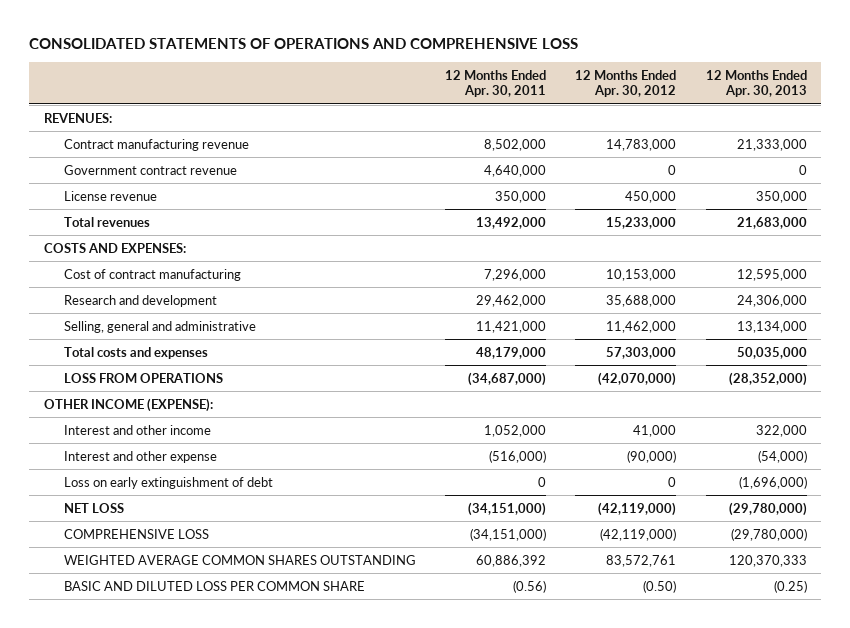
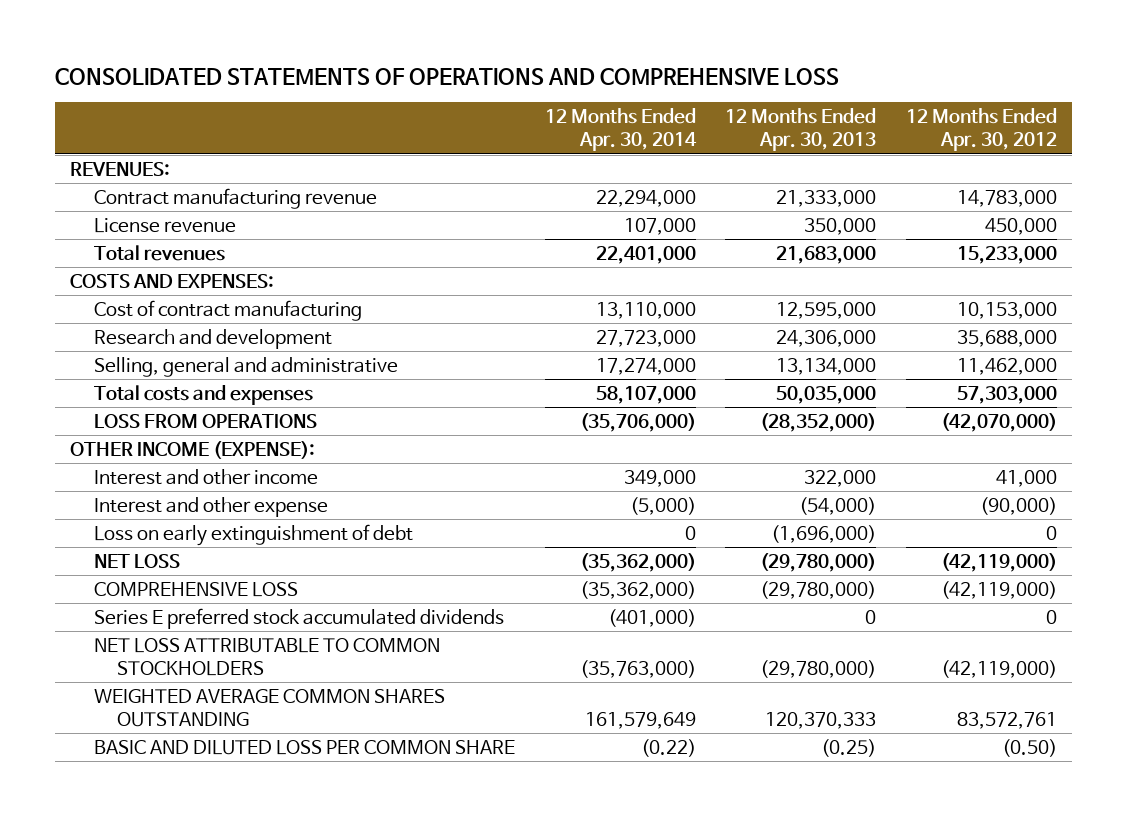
- | 12 Months Ended Apr. 30, 2011 | 12 Months Ended Apr. 30, 2012 | 12 Months Ended Apr. 30, 2013
+ | 12 Months Ended Apr. 30, 2014 | 12 Months Ended Apr. 30, 2013 | 12 Months Ended Apr. 30, 2012
- Government contract revenue | 4,640,000 | 0 | 0
+ Series E preferred stock accumulated dividends | (401,000) | 0 | 0
+ NET LOSS ATTRIBUTABLE TO COMMON STOCKHOLDERS | (35,763,000) | (29,780,000) | (42,119,000)

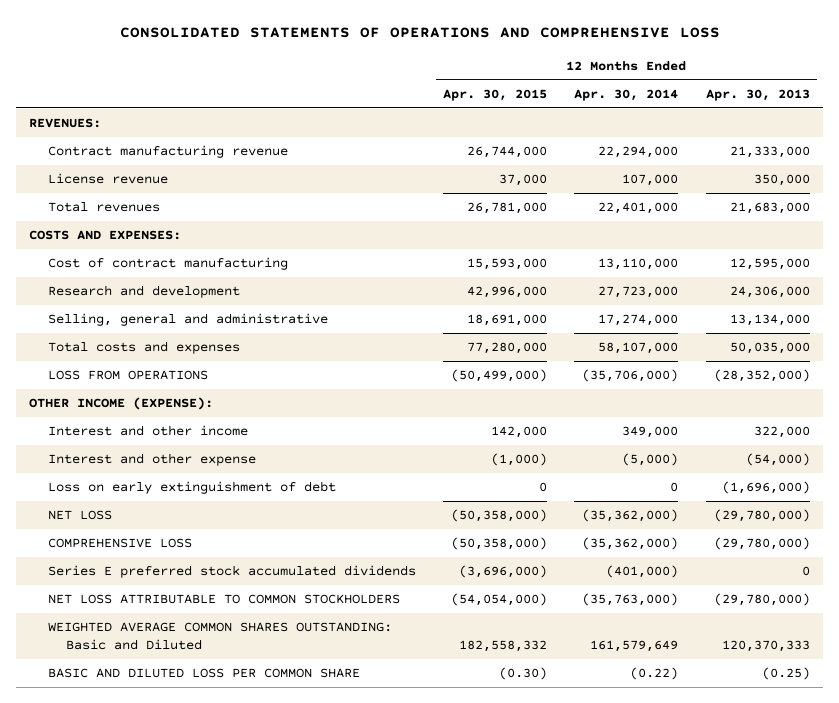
- | 12 Months Ended Apr. 30, 2014 | 12 Months Ended Apr. 30, 2013 | 12 Months Ended Apr. 30, 2012
+ | 12 Months Ended Apr. 30, 2015 | 12 Months Ended Apr. 30, 2014 | 12 Months Ended Apr. 30, 2013
- WEIGHTED AVERAGE COMMON SHARES OUTSTANDING | 161,579,649 | 120,370,333 | 83,572,761
+ WEIGHTED AVERAGE COMMON SHARES OUTSTANDING: Basic and Diluted | 182,558,332 | 161,579,649 | 120,370,333

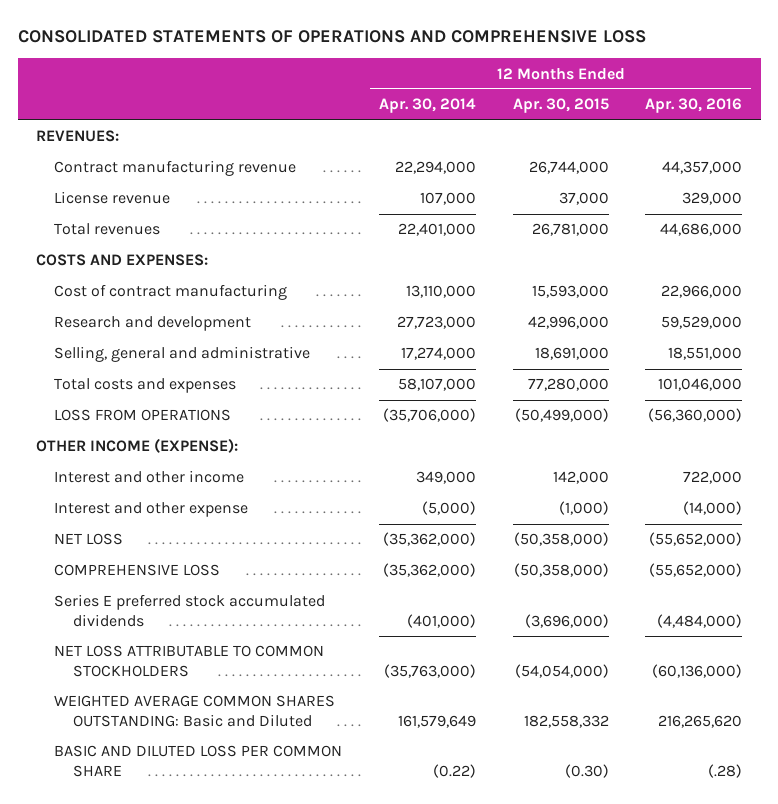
- | 12 Months Ended Apr. 30, 2015 | 12 Months Ended Apr. 30, 2014 | 12 Months Ended Apr. 30, 2013
+ | 12 Months Ended Apr. 30, 2014 | 12 Months Ended Apr. 30, 2015 | 12 Months Ended Apr. 30, 2016
- Loss on early extinguishment of debt | 0 | 0 | (1,696,000)

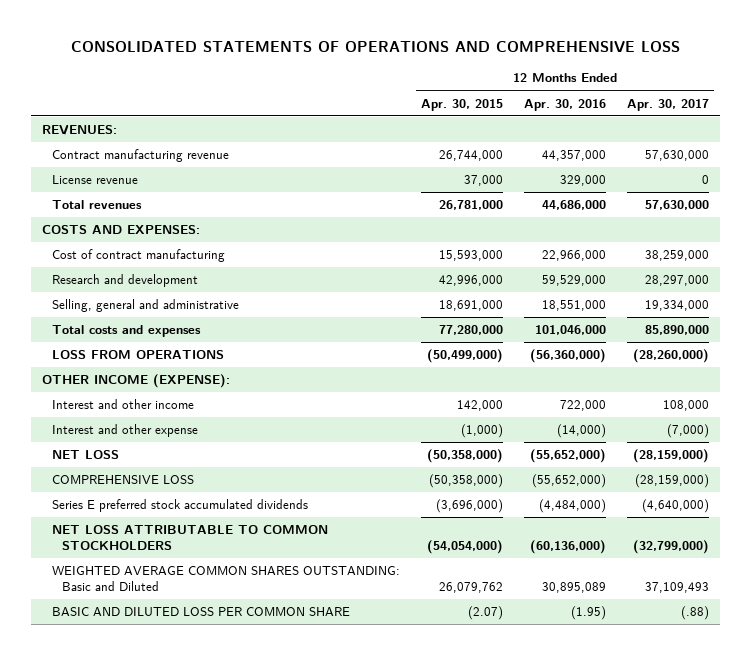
- | 12 Months Ended Apr. 30, 2014 | 12 Months Ended Apr. 30, 2015 | 12 Months Ended Apr. 30, 2016
+ | 12 Months Ended Apr. 30, 2015 | 12 Months Ended Apr. 30, 2016 | 12 Months Ended Apr. 30, 2017
- WEIGHTED AVERAGE COMMON SHARES OUTSTANDING: Basic and Diluted | 161,579,649 | 182,558,332 | 216,265,620
- BASIC AND DILUTED LOSS PER COMMON SHARE | (0.22) | (0.30) | (.28)
+ WEIGHTED AVERAGE COMMON SHARES OUTSTANDING: Basic and Diluted | 26,079,762 | 30,895,089 | 37,109,493
+ BASIC AND DILUTED LOSS PER COMMON SHARE | (2.07) | (1.95) | (.88)

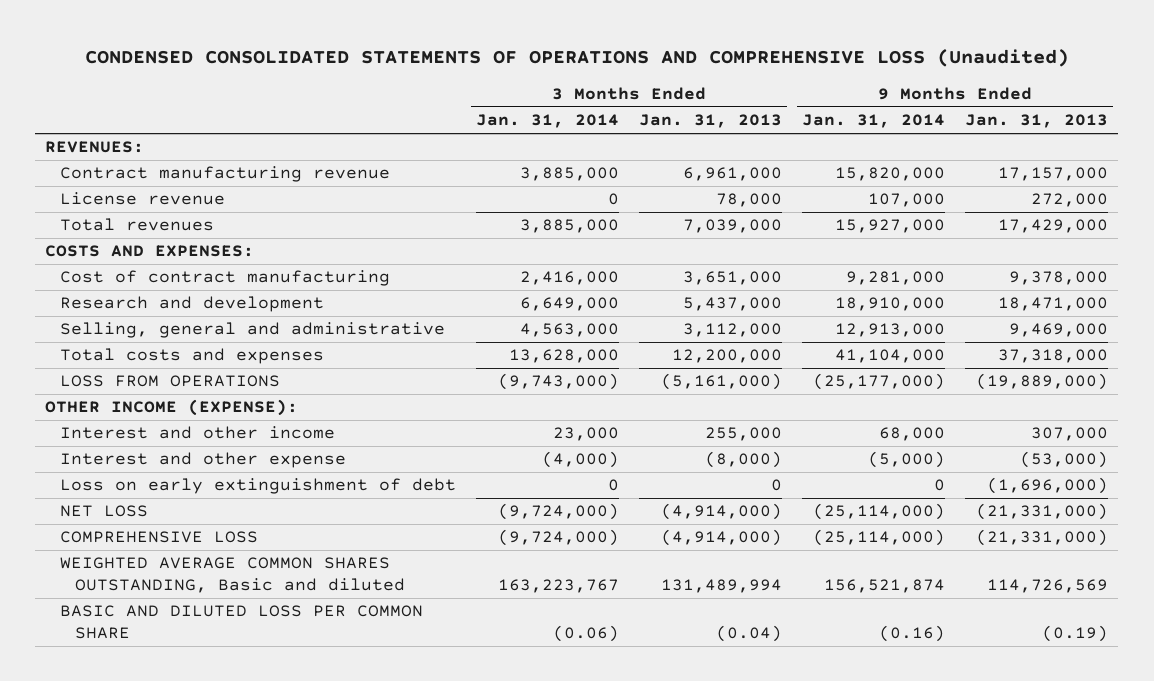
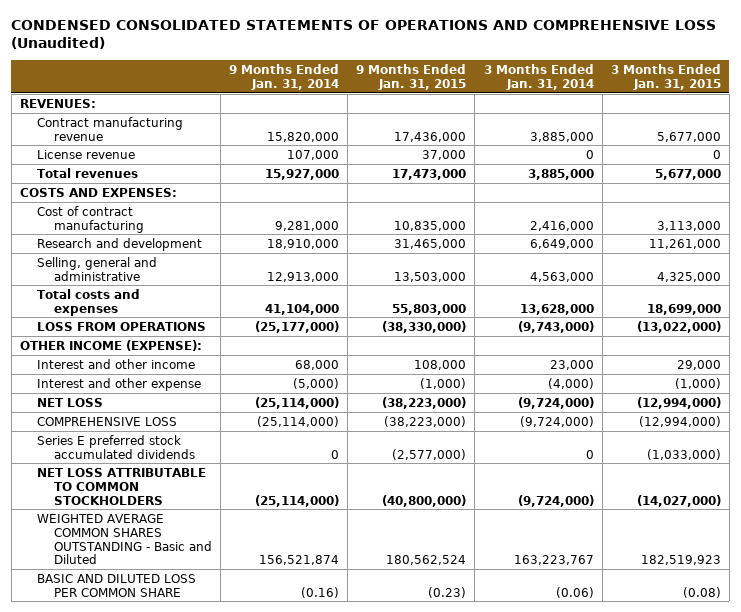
- | 3 Months Ended Jan. 31, 2014 | 3 Months Ended Jan. 31, 2013 | 9 Months Ended Jan. 31, 2014 | 9 Months Ended Jan. 31, 2013
+ | 9 Months Ended Jan. 31, 2014 | 9 Months Ended Jan. 31, 2015 | 3 Months Ended Jan. 31, 2014 | 3 Months Ended Jan. 31, 2015
- Loss on early extinguishment of debt | 0 | 0 | 0 | (1,696,000)
- WEIGHTED AVERAGE COMMON SHARES OUTSTANDING, Basic and diluted | 163,223,767 | 131,489,994 | 156,521,874 | 114,726,569
+ Series E preferred stock accumulated dividends | 0 | (2,577,000) | 0 | (1,033,000)
+ NET LOSS ATTRIBUTABLE TO COMMON STOCKHOLDERS | (25,114,000) | (40,800,000) | (9,724,000) | (14,027,000)
+ WEIGHTED AVERAGE COMMON SHARES OUTSTANDING - Basic and Diluted | 156,521,874 | 180,562,524 | 163,223,767 | 182,519,923

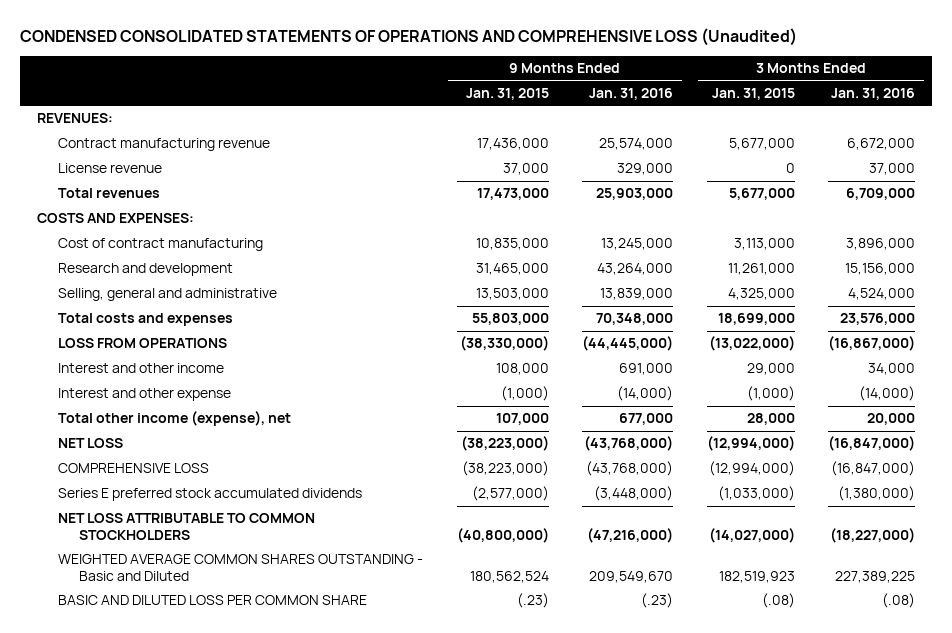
- | 9 Months Ended Jan. 31, 2014 | 9 Months Ended Jan. 31, 2015 | 3 Months Ended Jan. 31, 2014 | 3 Months Ended Jan. 31, 2015
+ | 9 Months Ended Jan. 31, 2015 | 9 Months Ended Jan. 31, 2016 | 3 Months Ended Jan. 31, 2015 | 3 Months Ended Jan. 31, 2016
- OTHER INCOME (EXPENSE):
+ Total other income (expense), net | 107,000 | 677,000 | 28,000 | 20,000
- BASIC AND DILUTED LOSS PER COMMON SHARE | (0.16) | (0.23) | (0.06) | (0.08)
+ BASIC AND DILUTED LOSS PER COMMON SHARE | (.23) | (.23) | (.08) | (.08)

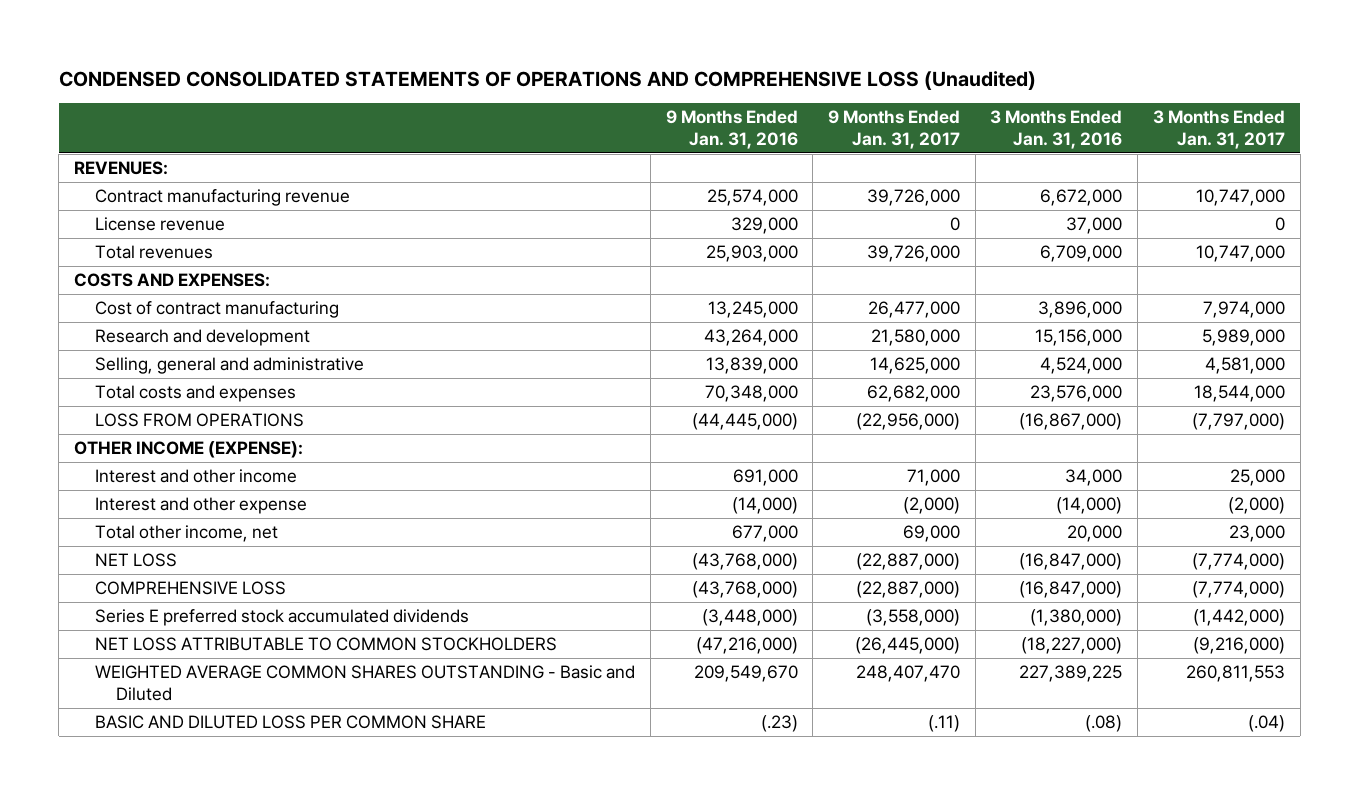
- | 9 Months Ended Jan. 31, 2015 | 9 Months Ended Jan. 31, 2016 | 3 Months Ended Jan. 31, 2015 | 3 Months Ended Jan. 31, 2016
+ | 9 Months Ended Jan. 31, 2016 | 9 Months Ended Jan. 31, 2017 | 3 Months Ended Jan. 31, 2016 | 3 Months Ended Jan. 31, 2017
+ OTHER INCOME (EXPENSE):
- Total other income (expense), net | 107,000 | 677,000 | 28,000 | 20,000
+ Total other income, net | 677,000 | 69,000 | 20,000 | 23,000

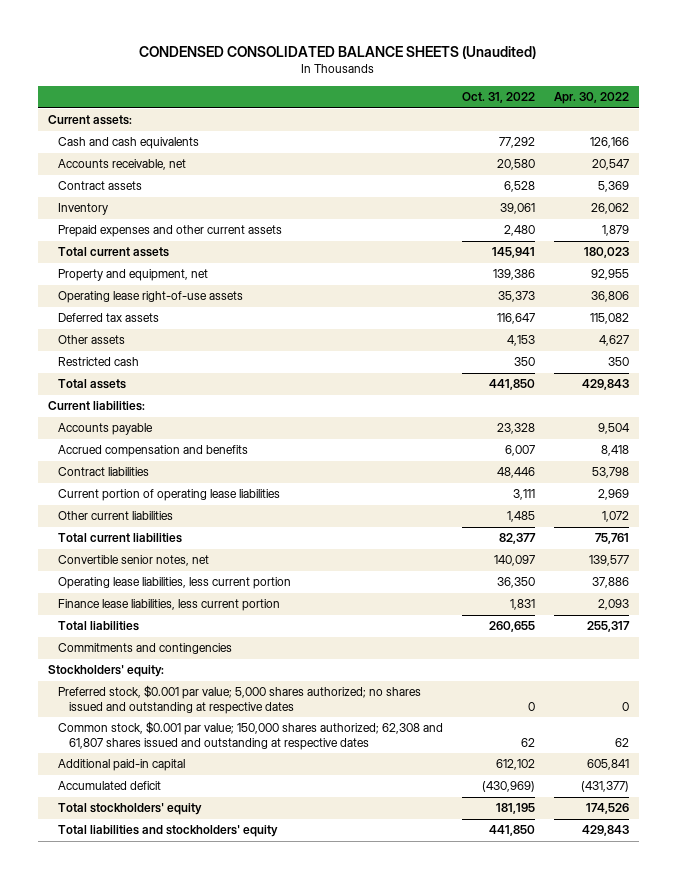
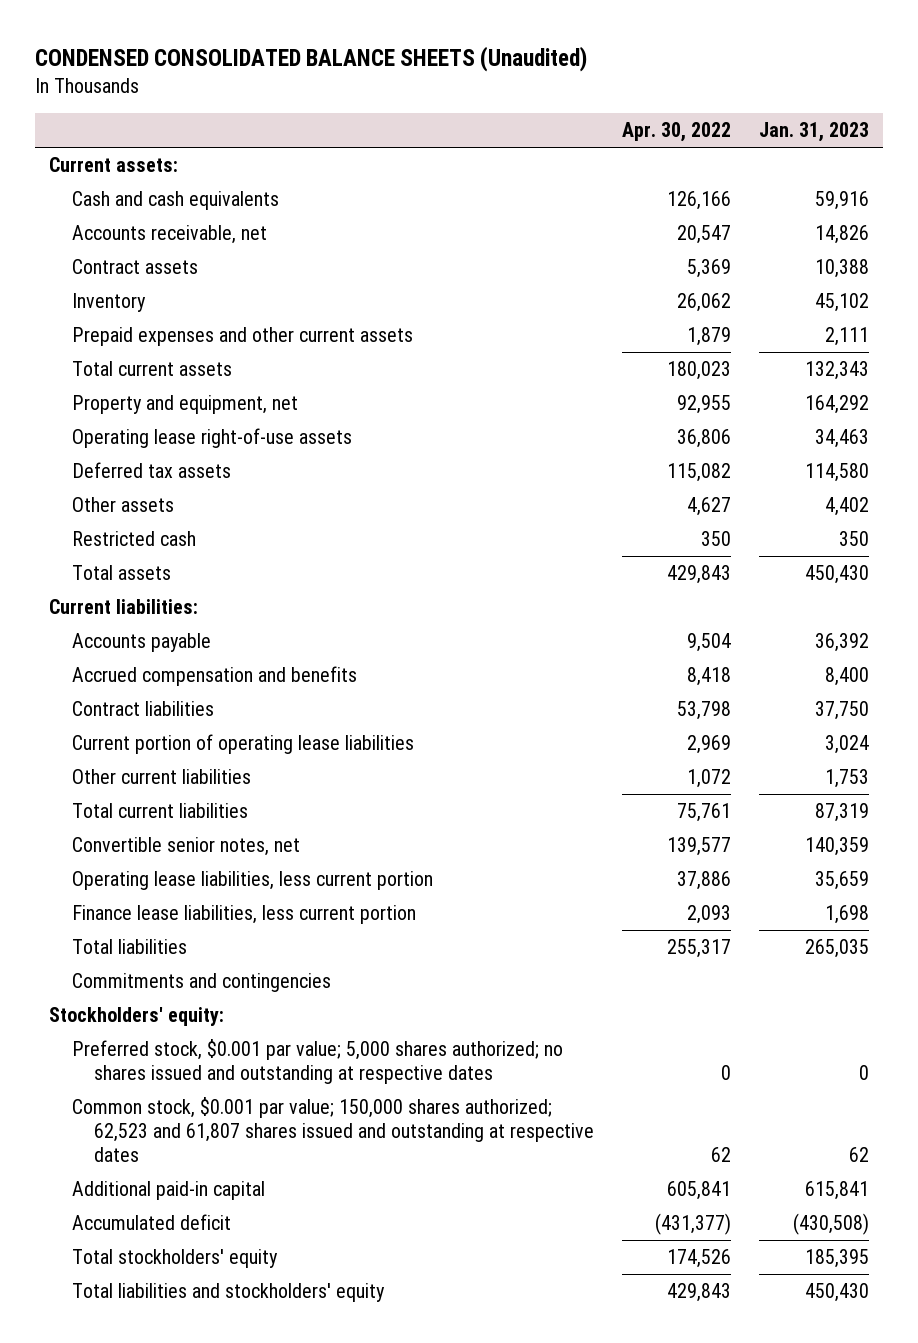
- | Oct. 31, 2022 | Apr. 30, 2022
+ | Apr. 30, 2022 | Jan. 31, 2023
- Common stock, $0.001 par value; 150,000 shares authorized; 62,308 and 61,807 shares issued and outstanding at respective dates | 62 | 62
+ Common stock, $0.001 par value; 150,000 shares authorized; 62,523 and 61,807 shares issued and outstanding at respective dates | 62 | 62

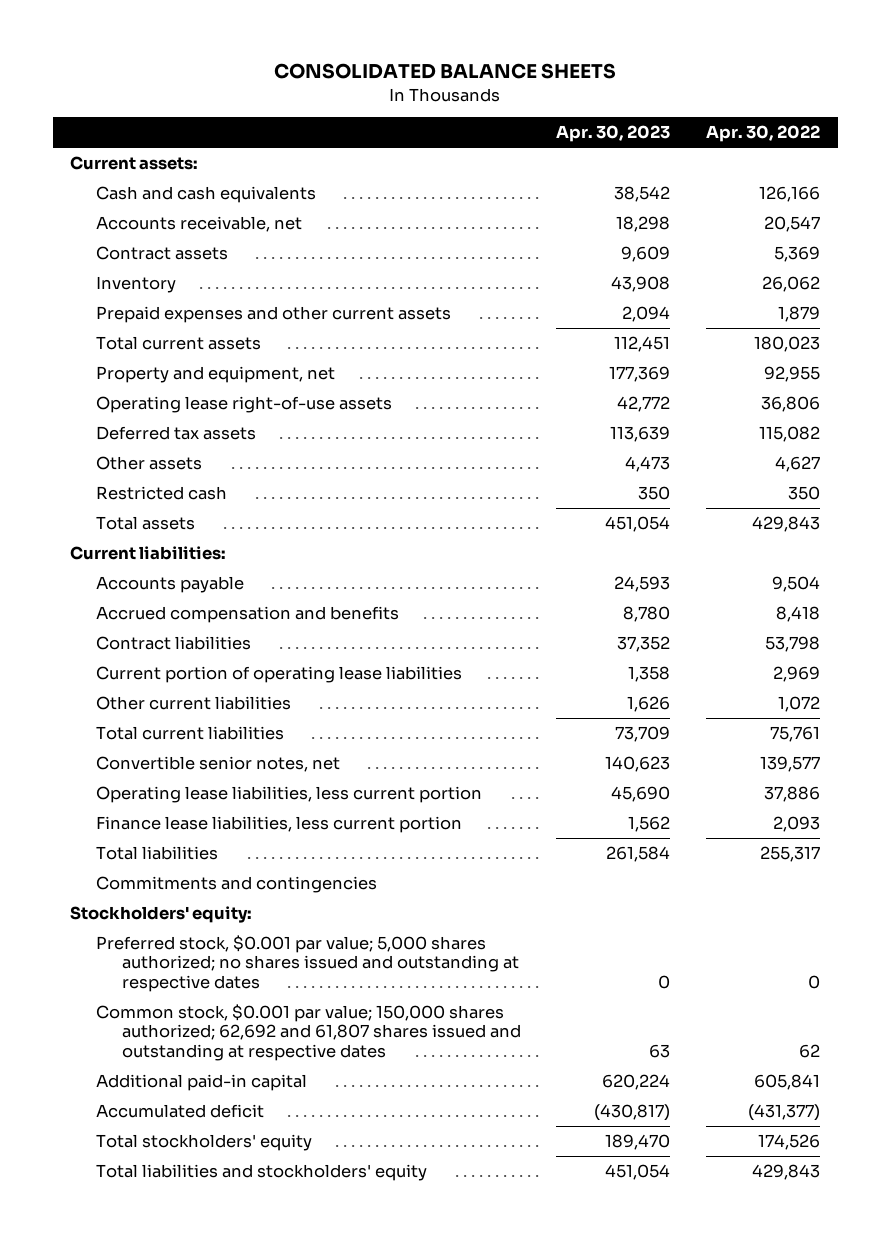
- CONDENSED CONSOLIDATED BALANCE SHEETS (Unaudited)
+ CONSOLIDATED BALANCE SHEETS
- | Apr. 30, 2022 | Jan. 31, 2023
+ | Apr. 30, 2023 | Apr. 30, 2022
- Common stock, $0.001 par value; 150,000 shares authorized; 62,523 and 61,807 shares issued and outstanding at respective dates | 62 | 62
+ Common stock, $0.001 par value; 150,000 shares authorized; 62,692 and 61,807 shares issued and outstanding at respective dates | 63 | 62

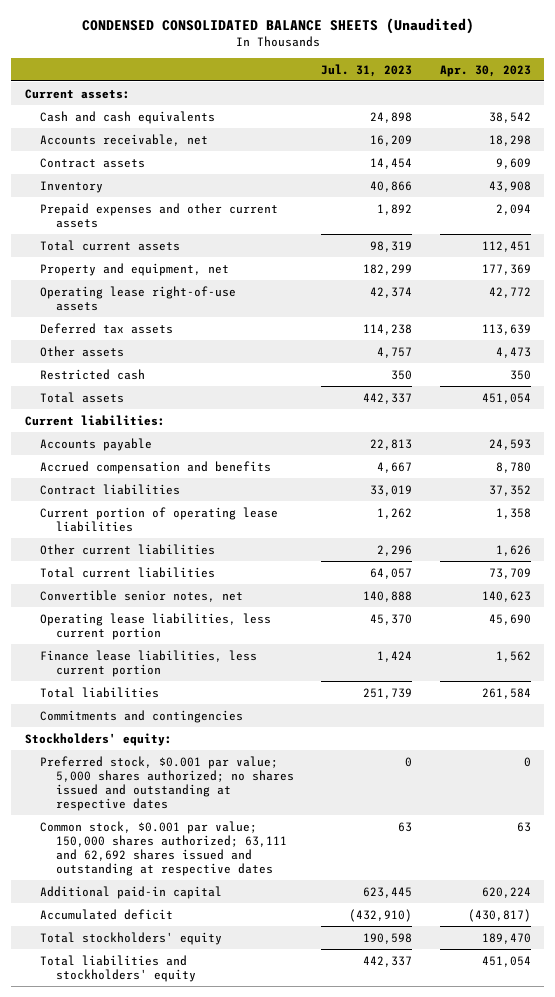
- CONSOLIDATED BALANCE SHEETS
+ CONDENSED CONSOLIDATED BALANCE SHEETS (Unaudited)
- | Apr. 30, 2023 | Apr. 30, 2022
+ | Jul. 31, 2023 | Apr. 30, 2023
- Common stock, $0.001 par value; 150,000 shares authorized; 62,692 and 61,807 shares issued and outstanding at respective dates | 63 | 62
+ Common stock, $0.001 par value; 150,000 shares authorized; 63,111 and 62,692 shares issued and outstanding at respective dates | 63 | 63

